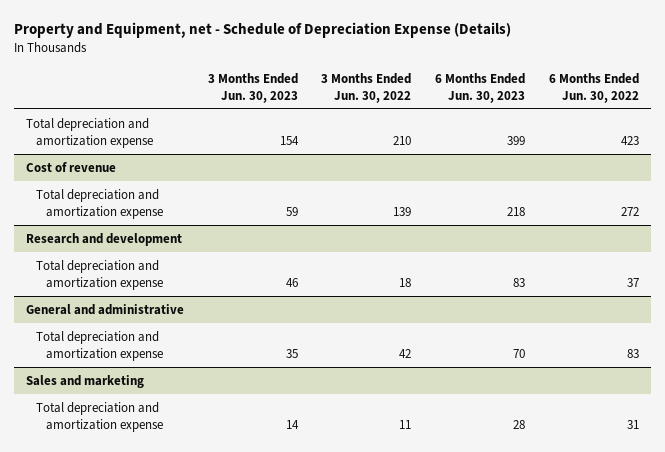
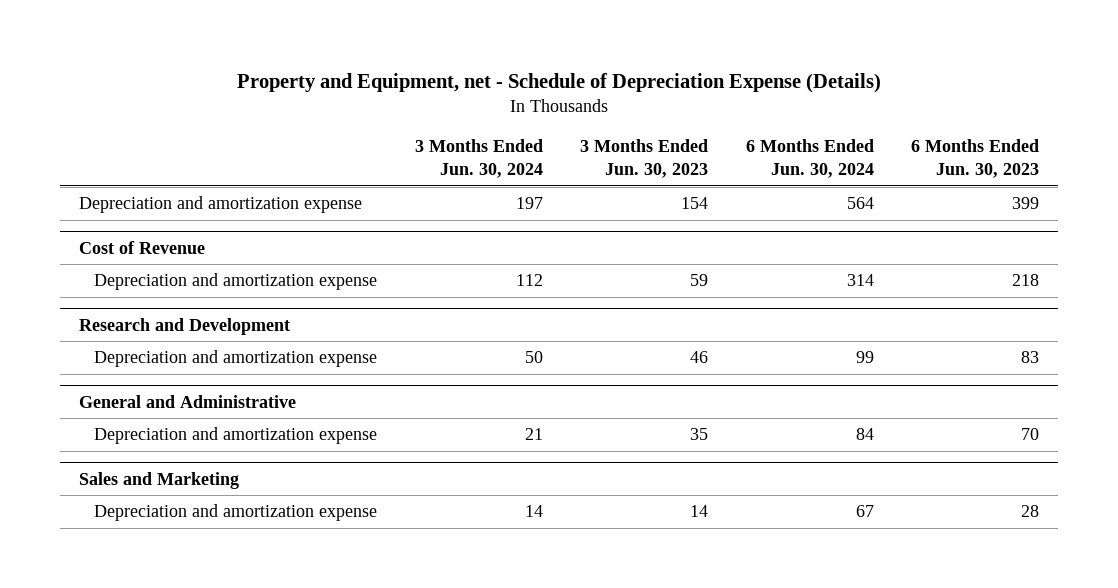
- | 3 Months Ended Jun. 30, 2023 | 3 Months Ended Jun. 30, 2022 | 6 Months Ended Jun. 30, 2023 | 6 Months Ended Jun. 30, 2022
+ | 3 Months Ended Jun. 30, 2024 | 3 Months Ended Jun. 30, 2023 | 6 Months Ended Jun. 30, 2024 | 6 Months Ended Jun. 30, 2023
- Total depreciation and amortization expense | 154 | 210 | 399 | 423
- Cost of revenue
- Total depreciation and amortization expense | 59 | 139 | 218 | 272
- Research and development
- Total depreciation and amortization expense | 46 | 18 | 83 | 37
- General and administrative
- Total depreciation and amortization expense | 35 | 42 | 70 | 83
- Sales and marketing
- Total depreciation and amortization expense | 14 | 11 | 28 | 31
+ Depreciation and amortization expense | 197 | 154 | 564 | 399
+ Cost of Revenue
+ Depreciation and amortization expense | 112 | 59 | 314 | 218
+ Research and Development
+ Depreciation and amortization expense | 50 | 46 | 99 | 83
+ General and Administrative
+ Depreciation and amortization expense | 21 | 35 | 84 | 70
+ Sales and Marketing
+ Depreciation and amortization expense | 14 | 14 | 67 | 28

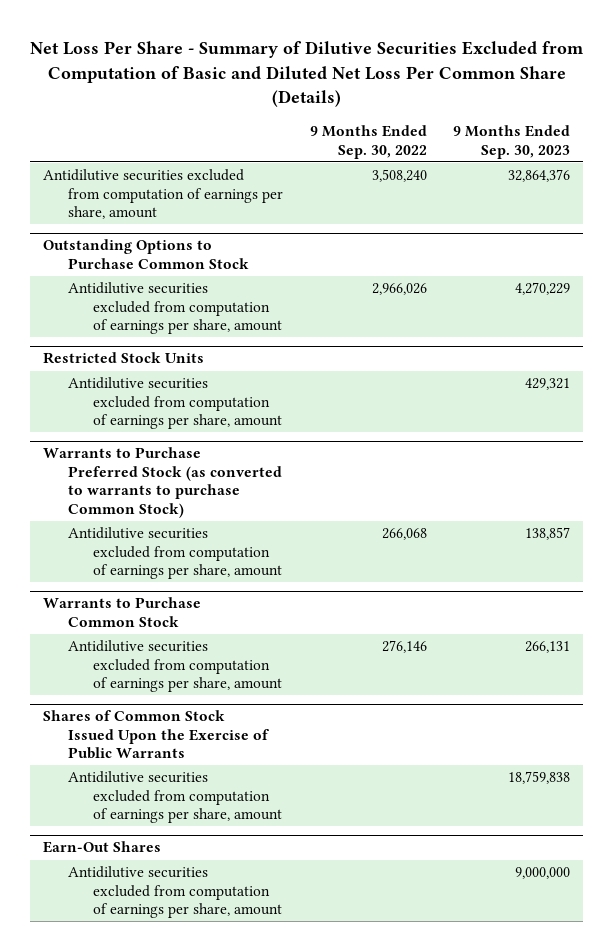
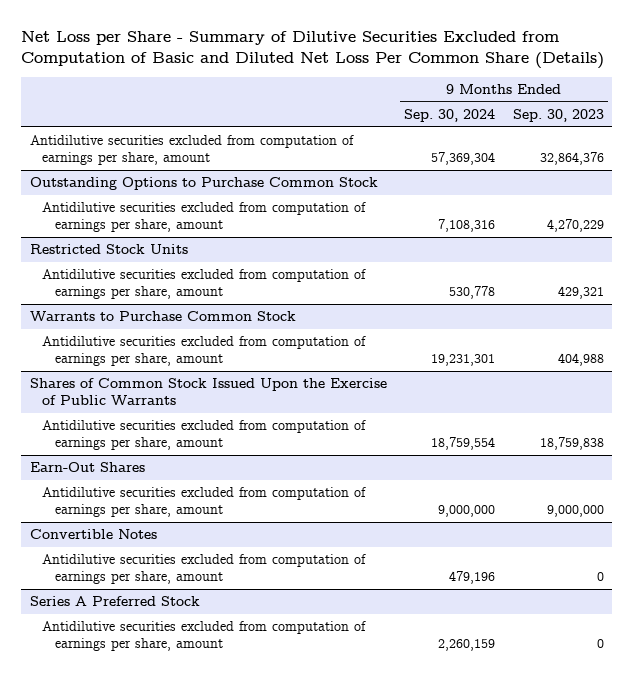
- Net Loss Per Share - Summary of Dilutive Securities Excluded from Computation of Basic and Diluted Net Loss Per Common Share (Details)
+ Net Loss per Share - Summary of Dilutive Securities Excluded from Computation of Basic and Diluted Net Loss Per Common Share (Details)
- | 9 Months Ended Sep. 30, 2022 | 9 Months Ended Sep. 30, 2023
+ | 9 Months Ended Sep. 30, 2024 | 9 Months Ended Sep. 30, 2023
- Warrants to Purchase Preferred Stock (as converted to warrants to purchase Common Stock)
- Antidilutive securities excluded from computation of earnings per share, amount | 266,068 | 138,857
@ Warrants to Purchase Common Stock
- Antidilutive securities excluded from computation of earnings per share, amount | 276,146 | 266,131
+ Antidilutive securities excluded from computation of earnings per share, amount | 19,231,301 | 404,988
+ Convertible Notes
+ Antidilutive securities excluded from computation of earnings per share, amount | 479,196 | 0
+ Series A Preferred Stock
+ Antidilutive securities excluded from computation of earnings per share, amount | 2,260,159 | 0

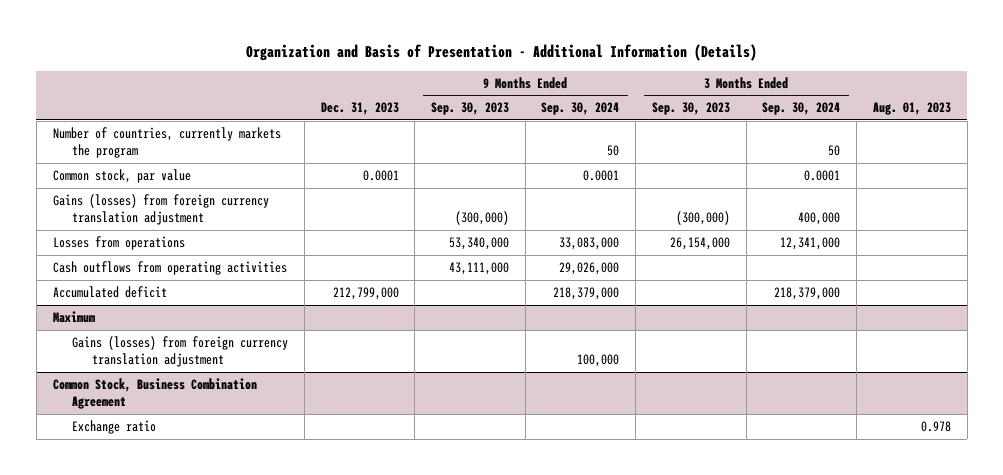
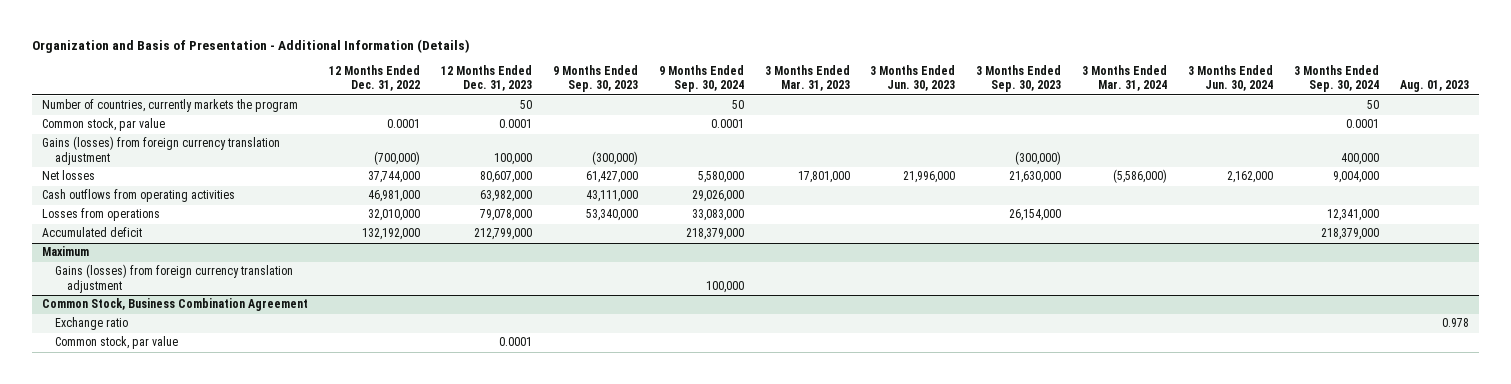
- | Dec. 31, 2023 | 9 Months Ended Sep. 30, 2023 | 9 Months Ended Sep. 30, 2024 | 3 Months Ended Sep. 30, 2023 | 3 Months Ended Sep. 30, 2024 | Aug. 01, 2023
+ | 12 Months Ended Dec. 31, 2022 | 12 Months Ended Dec. 31, 2023 | 9 Months Ended Sep. 30, 2023 | 9 Months Ended Sep. 30, 2024 | 3 Months Ended Mar. 31, 2023 | 3 Months Ended Jun. 30, 2023 | 3 Months Ended Sep. 30, 2023 | 3 Months Ended Mar. 31, 2024 | 3 Months Ended Jun. 30, 2024 | 3 Months Ended Sep. 30, 2024 | Aug. 01, 2023
+ Net losses | 37,744,000 | 80,607,000 | 61,427,000 | 5,580,000 | 17,801,000 | 21,996,000 | 21,630,000 | (5,586,000) | 2,162,000 | 9,004,000 |
moved down: Losses from operations | 32,010,000 | 79,078,000 | 53,340,000 | 33,083,000 | | | 26,154,000 | | | 12,341,000 |
@ Common Stock, Business Combination Agreement
+ Common stock, par value | | 0.0001 | | | | | | | | |

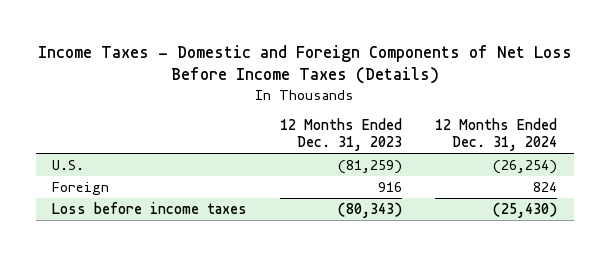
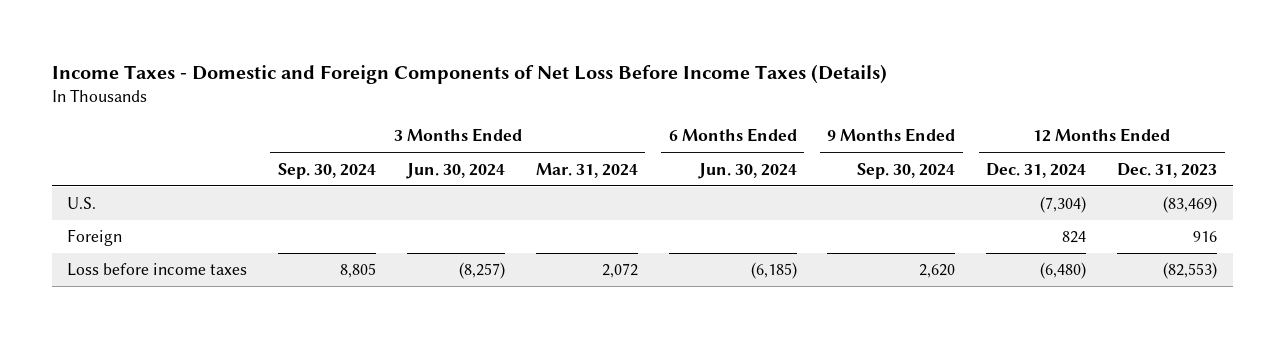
- | 12 Months Ended Dec. 31, 2023 | 12 Months Ended Dec. 31, 2024
+ | 3 Months Ended Sep. 30, 2024 | 3 Months Ended Jun. 30, 2024 | 3 Months Ended Mar. 31, 2024 | 6 Months Ended Jun. 30, 2024 | 9 Months Ended Sep. 30, 2024 | 12 Months Ended Dec. 31, 2024 | 12 Months Ended Dec. 31, 2023
- U.S. | (81,259) | (26,254)
+ U.S. | | | | | | (7,304) | (83,469)
- Loss before income taxes | (80,343) | (25,430)
+ Loss before income taxes | 8,805 | (8,257) | 2,072 | (6,185) | 2,620 | (6,480) | (82,553)

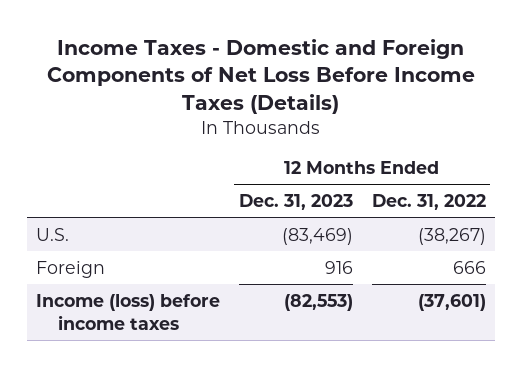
- | 3 Months Ended Sep. 30, 2024 | 3 Months Ended Jun. 30, 2024 | 3 Months Ended Mar. 31, 2024 | 6 Months Ended Jun. 30, 2024 | 9 Months Ended Sep. 30, 2024 | 12 Months Ended Dec. 31, 2024 | 12 Months Ended Dec. 31, 2023
+ | 12 Months Ended Dec. 31, 2023 | 12 Months Ended Dec. 31, 2022
- Loss before income taxes | 8,805 | (8,257) | 2,072 | (6,185) | 2,620 | (6,480) | (82,553)
+ Income (loss) before income taxes | (82,553) | (37,601)

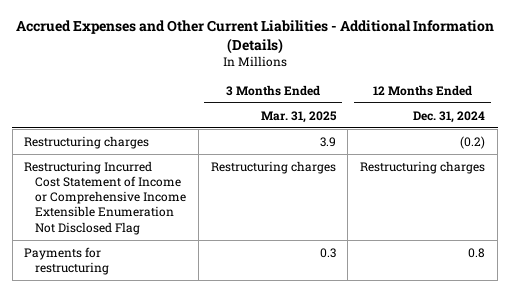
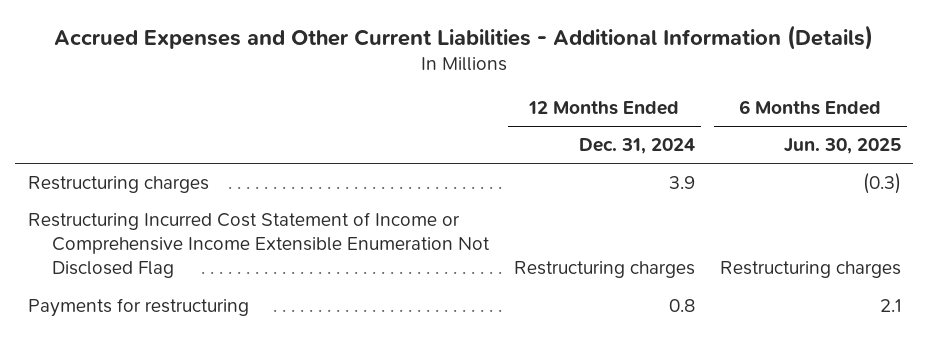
- | 3 Months Ended Mar. 31, 2025 | 12 Months Ended Dec. 31, 2024
+ | 12 Months Ended Dec. 31, 2024 | 6 Months Ended Jun. 30, 2025
- Restructuring charges | 3.9 | (0.2)
+ Restructuring charges | 3.9 | (0.3)

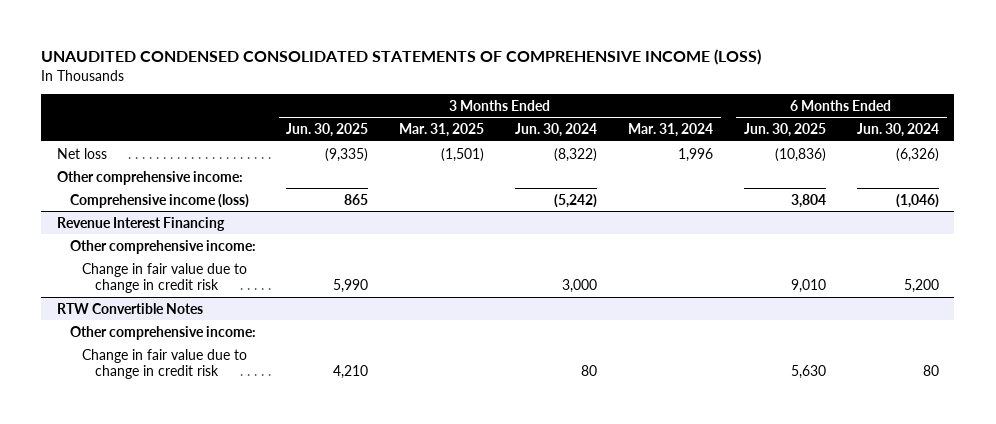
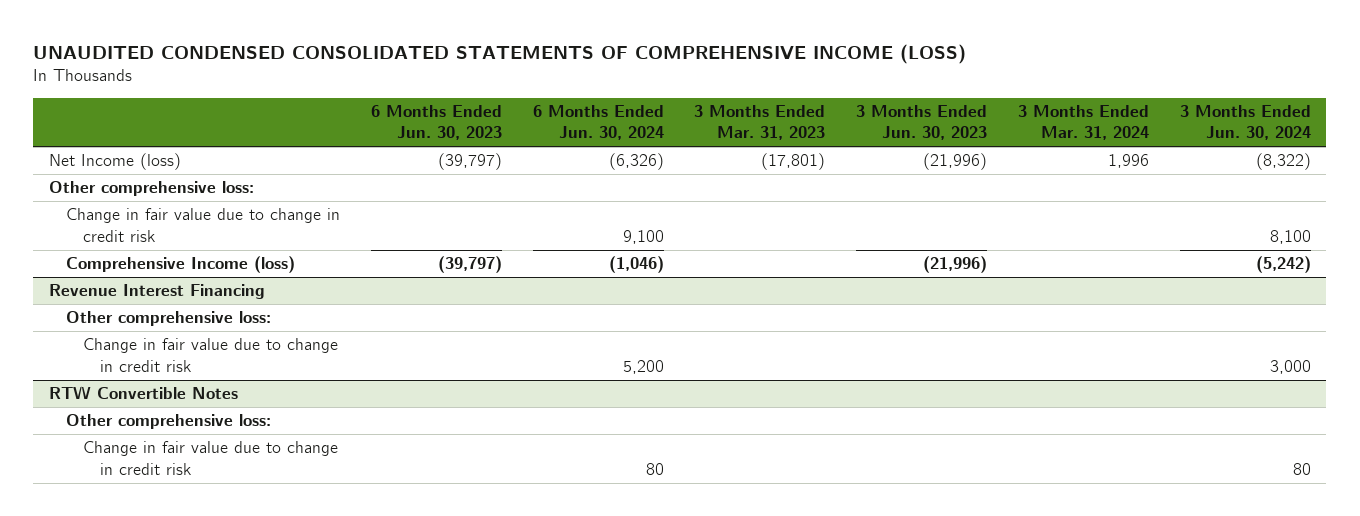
- | 3 Months Ended Jun. 30, 2025 | 3 Months Ended Mar. 31, 2025 | 3 Months Ended Jun. 30, 2024 | 3 Months Ended Mar. 31, 2024 | 6 Months Ended Jun. 30, 2025 | 6 Months Ended Jun. 30, 2024
+ | 6 Months Ended Jun. 30, 2023 | 6 Months Ended Jun. 30, 2024 | 3 Months Ended Mar. 31, 2023 | 3 Months Ended Jun. 30, 2023 | 3 Months Ended Mar. 31, 2024 | 3 Months Ended Jun. 30, 2024
- Net loss | (9,335) | (1,501) | (8,322) | 1,996 | (10,836) | (6,326)
- Other comprehensive income:
- Comprehensive income (loss) | 865 | | (5,242) | | 3,804 | (1,046)
+ Net Income (loss) | (39,797) | (6,326) | (17,801) | (21,996) | 1,996 | (8,322)
+ Other comprehensive loss:
+ Change in fair value due to change in credit risk | | 9,100 | | | | 8,100
+ Comprehensive Income (loss) | (39,797) | (1,046) | | (21,996) | | (5,242)
@ Revenue Interest Financing
- Other comprehensive income:
+ Other comprehensive loss:
@ RTW Convertible Notes
- Other comprehensive income:
+ Other comprehensive loss:

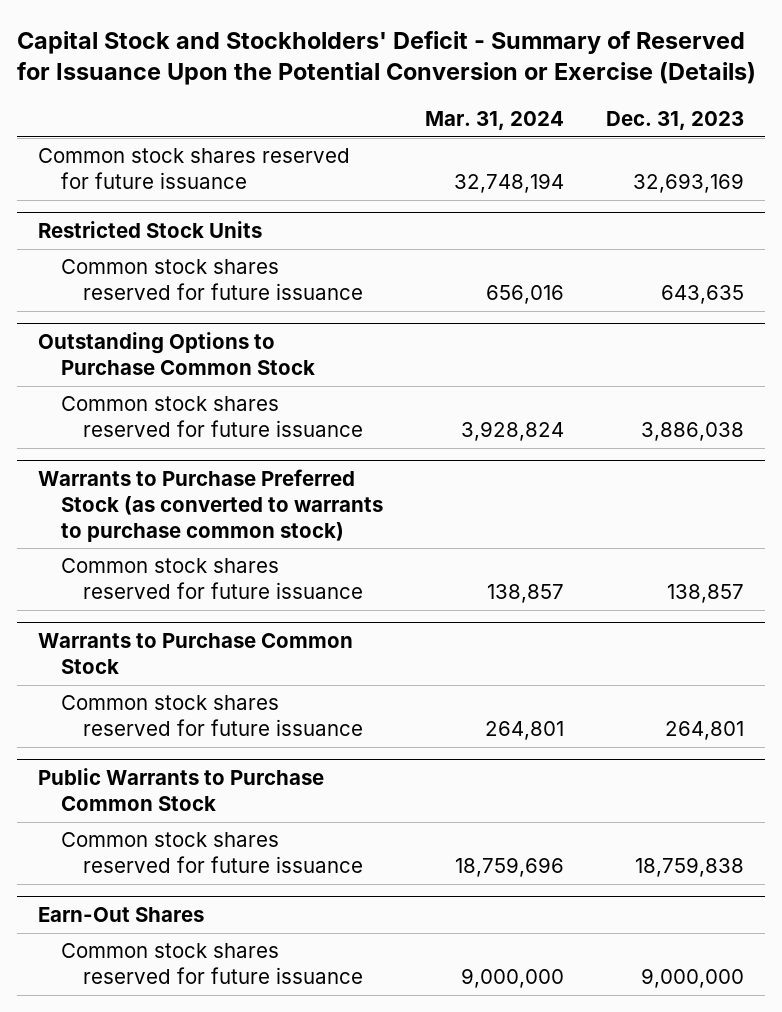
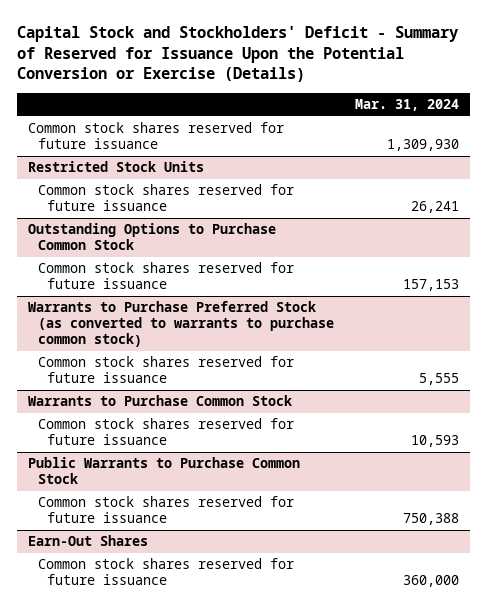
- | Mar. 31, 2024 | Dec. 31, 2023
+ | Mar. 31, 2024
- Common stock shares reserved for future issuance | 32,748,194 | 32,693,169
+ Common stock shares reserved for future issuance | 1,309,930
@ Restricted Stock Units
- Common stock shares reserved for future issuance | 656,016 | 643,635
+ Common stock shares reserved for future issuance | 26,241
@ Outstanding Options to Purchase Common Stock
- Common stock shares reserved for future issuance | 3,928,824 | 3,886,038
+ Common stock shares reserved for future issuance | 157,153
@ Warrants to Purchase Preferred Stock (as converted to warrants to purchase common stock)
- Common stock shares reserved for future issuance | 138,857 | 138,857
+ Common stock shares reserved for future issuance | 5,555
@ Warrants to Purchase Common Stock
- Common stock shares reserved for future issuance | 264,801 | 264,801
+ Common stock shares reserved for future issuance | 10,593
@ Public Warrants to Purchase Common Stock
- Common stock shares reserved for future issuance | 18,759,696 | 18,759,838
+ Common stock shares reserved for future issuance | 750,388
@ Earn-Out Shares
- Common stock shares reserved for future issuance | 9,000,000 | 9,000,000
+ Common stock shares reserved for future issuance | 360,000

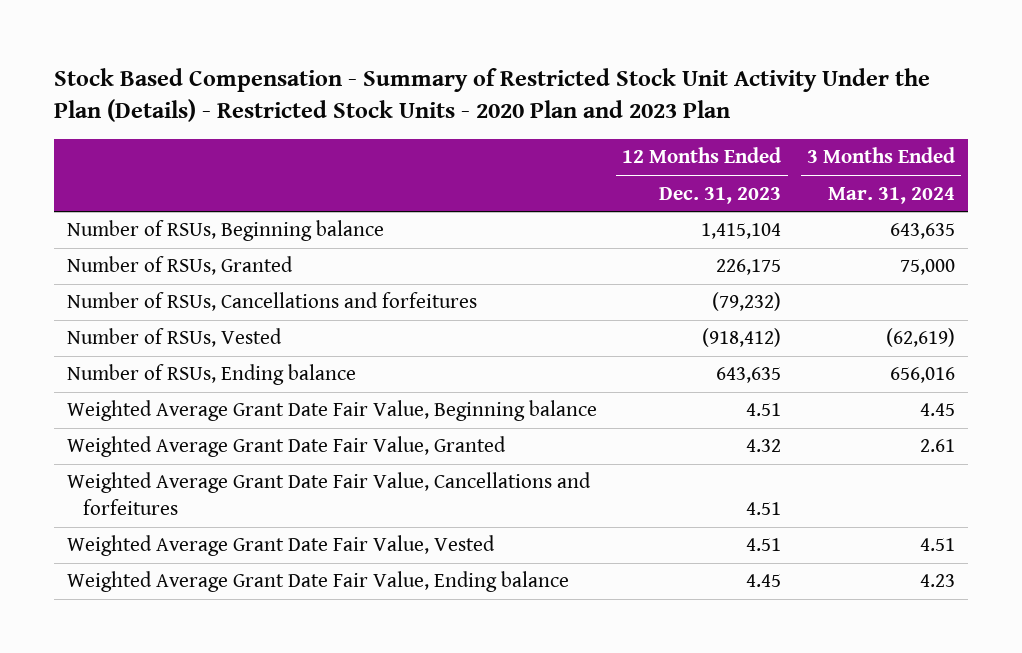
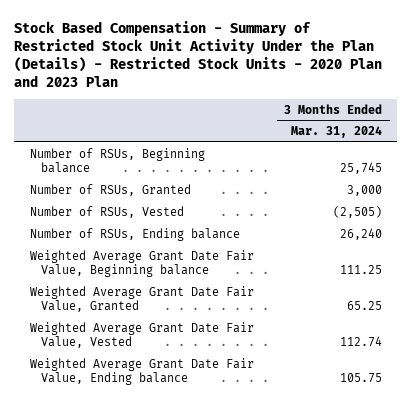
- | 12 Months Ended Dec. 31, 2023 | 3 Months Ended Mar. 31, 2024
+ | 3 Months Ended Mar. 31, 2024
- Number of RSUs, Beginning balance | 1,415,104 | 643,635
- Number of RSUs, Granted | 226,175 | 75,000
- Number of RSUs, Cancellations and forfeitures | (79,232) |
- Number of RSUs, Vested | (918,412) | (62,619)
- Number of RSUs, Ending balance | 643,635 | 656,016
- Weighted Average Grant Date Fair Value, Beginning balance | 4.51 | 4.45
- Weighted Average Grant Date Fair Value, Granted | 4.32 | 2.61
- Weighted Average Grant Date Fair Value, Cancellations and forfeitures | 4.51 |
- Weighted Average Grant Date Fair Value, Vested | 4.51 | 4.51
- Weighted Average Grant Date Fair Value, Ending balance | 4.45 | 4.23
+ Number of RSUs, Beginning balance | 25,745
+ Number of RSUs, Granted | 3,000
+ Number of RSUs, Vested | (2,505)
+ Number of RSUs, Ending balance | 26,240
+ Weighted Average Grant Date Fair Value, Beginning balance | 111.25
+ Weighted Average Grant Date Fair Value, Granted | 65.25
+ Weighted Average Grant Date Fair Value, Vested | 112.74
+ Weighted Average Grant Date Fair Value, Ending balance | 105.75

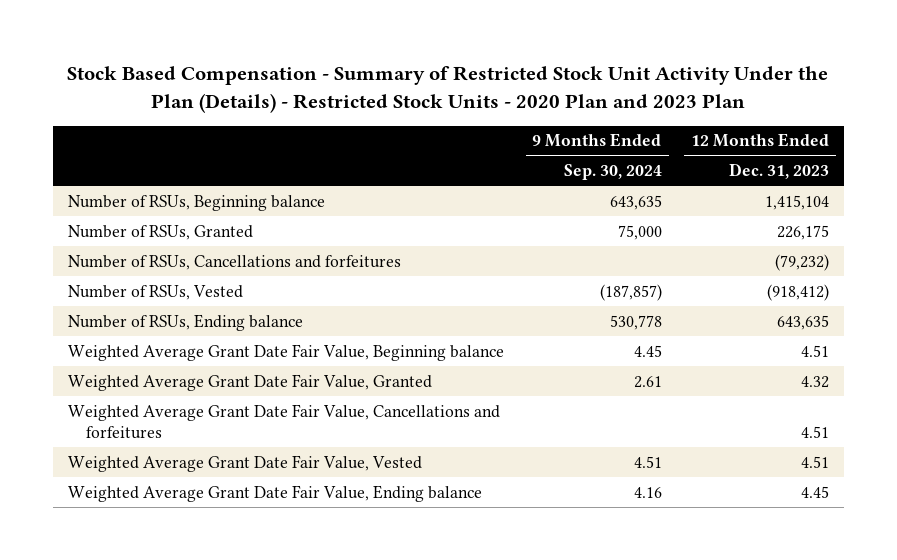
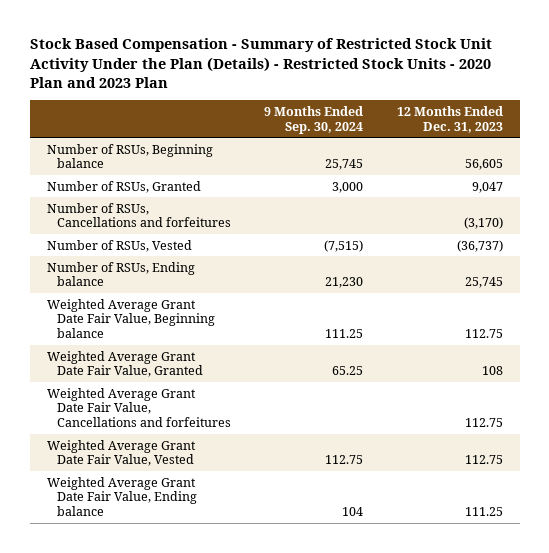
- Number of RSUs, Beginning balance | 643,635 | 1,415,104
- Number of RSUs, Granted | 75,000 | 226,175
- Number of RSUs, Cancellations and forfeitures | | (79,232)
- Number of RSUs, Vested | (187,857) | (918,412)
- Number of RSUs, Ending balance | 530,778 | 643,635
- Weighted Average Grant Date Fair Value, Beginning balance | 4.45 | 4.51
- Weighted Average Grant Date Fair Value, Granted | 2.61 | 4.32
- Weighted Average Grant Date Fair Value, Cancellations and forfeitures | | 4.51
- Weighted Average Grant Date Fair Value, Vested | 4.51 | 4.51
- Weighted Average Grant Date Fair Value, Ending balance | 4.16 | 4.45
+ Number of RSUs, Beginning balance | 25,745 | 56,605
+ Number of RSUs, Granted | 3,000 | 9,047
+ Number of RSUs, Cancellations and forfeitures | | (3,170)
+ Number of RSUs, Vested | (7,515) | (36,737)
+ Number of RSUs, Ending balance | 21,230 | 25,745
+ Weighted Average Grant Date Fair Value, Beginning balance | 111.25 | 112.75
+ Weighted Average Grant Date Fair Value, Granted | 65.25 | 108
+ Weighted Average Grant Date Fair Value, Cancellations and forfeitures | | 112.75
+ Weighted Average Grant Date Fair Value, Vested | 112.75 | 112.75
+ Weighted Average Grant Date Fair Value, Ending balance | 104 | 111.25

